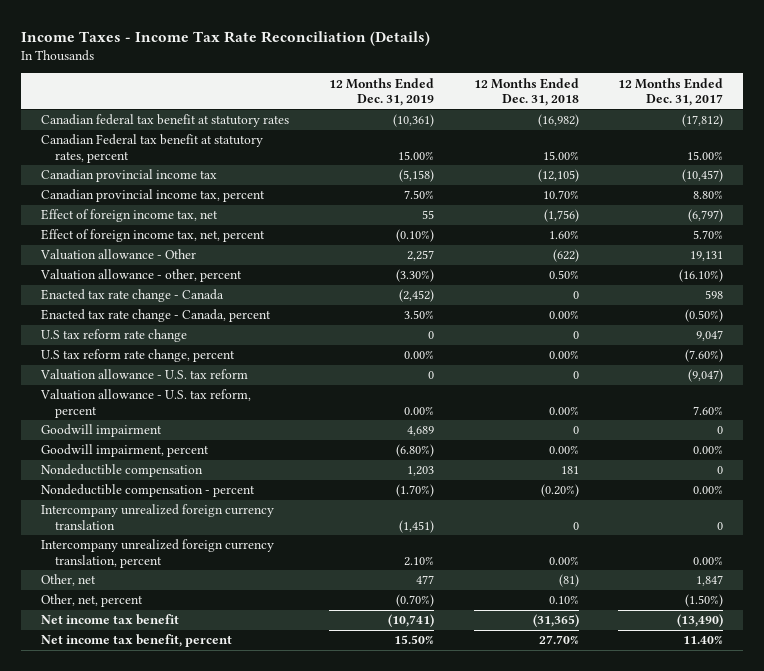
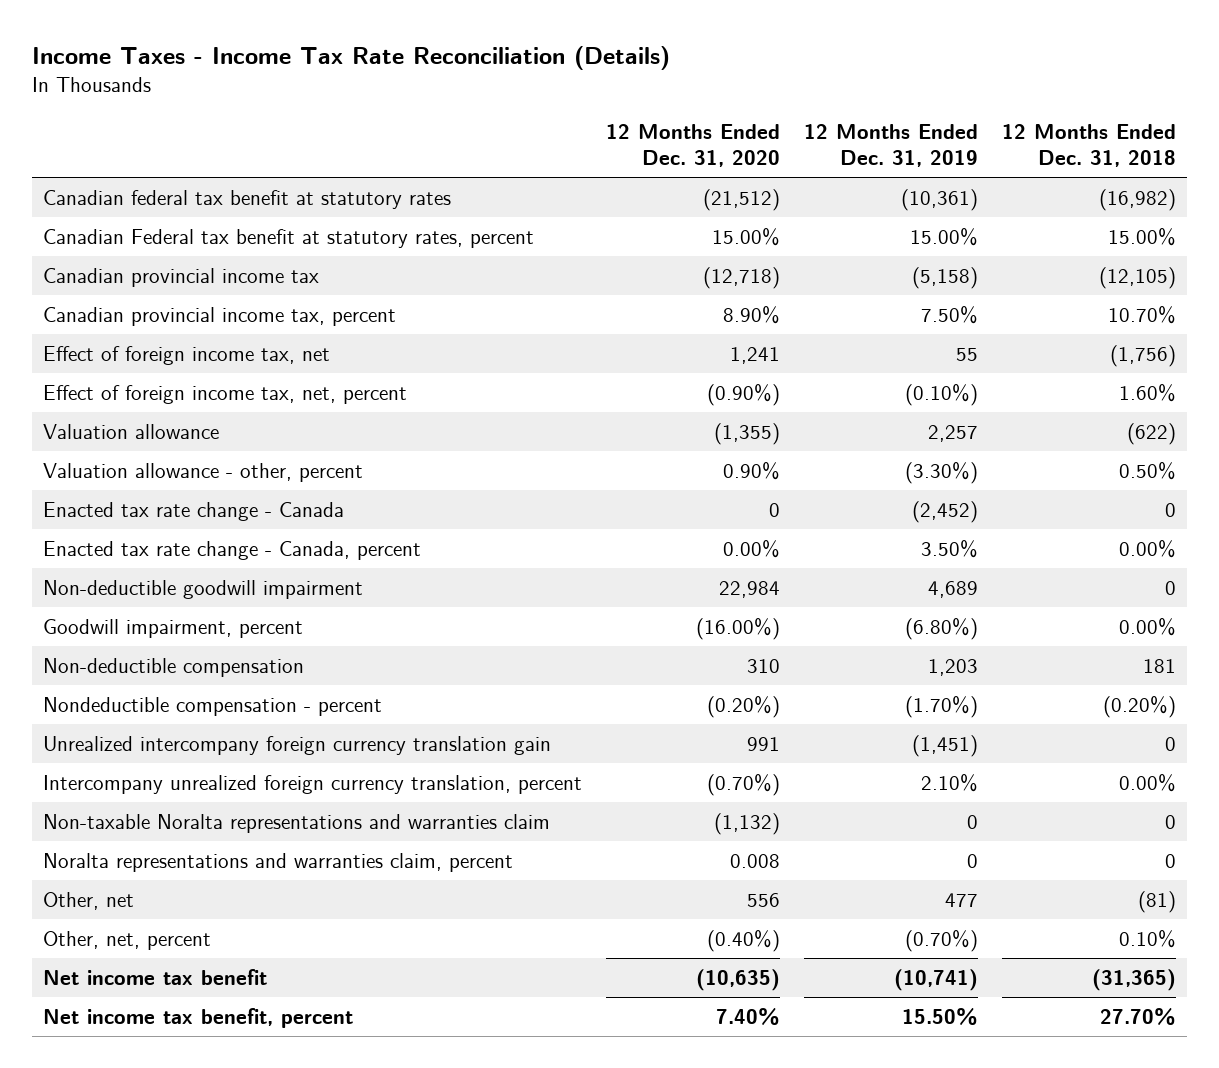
- | 12 Months Ended Dec. 31, 2019 | 12 Months Ended Dec. 31, 2018 | 12 Months Ended Dec. 31, 2017
+ | 12 Months Ended Dec. 31, 2020 | 12 Months Ended Dec. 31, 2019 | 12 Months Ended Dec. 31, 2018
- Valuation allowance - Other | 2,257 | (622) | 19,131
+ Valuation allowance | (1,355) | 2,257 | (622)
- U.S tax reform rate change | 0 | 0 | 9,047
- U.S tax reform rate change, percent | 0.00% | 0.00% | (7.60%)
- Valuation allowance - U.S. tax reform | 0 | 0 | (9,047)
- Valuation allowance - U.S. tax reform, percent | 0.00% | 0.00% | 7.60%
- Goodwill impairment | 4,689 | 0 | 0
+ Non-deductible goodwill impairment | 22,984 | 4,689 | 0
- Nondeductible compensation | 1,203 | 181 | 0
+ Non-deductible compensation | 310 | 1,203 | 181
- Intercompany unrealized foreign currency translation | (1,451) | 0 | 0
+ Unrealized intercompany foreign currency translation gain | 991 | (1,451) | 0
+ Non-taxable Noralta representations and warranties claim | (1,132) | 0 | 0
+ Noralta representations and warranties claim, percent | 0.008 | 0 | 0

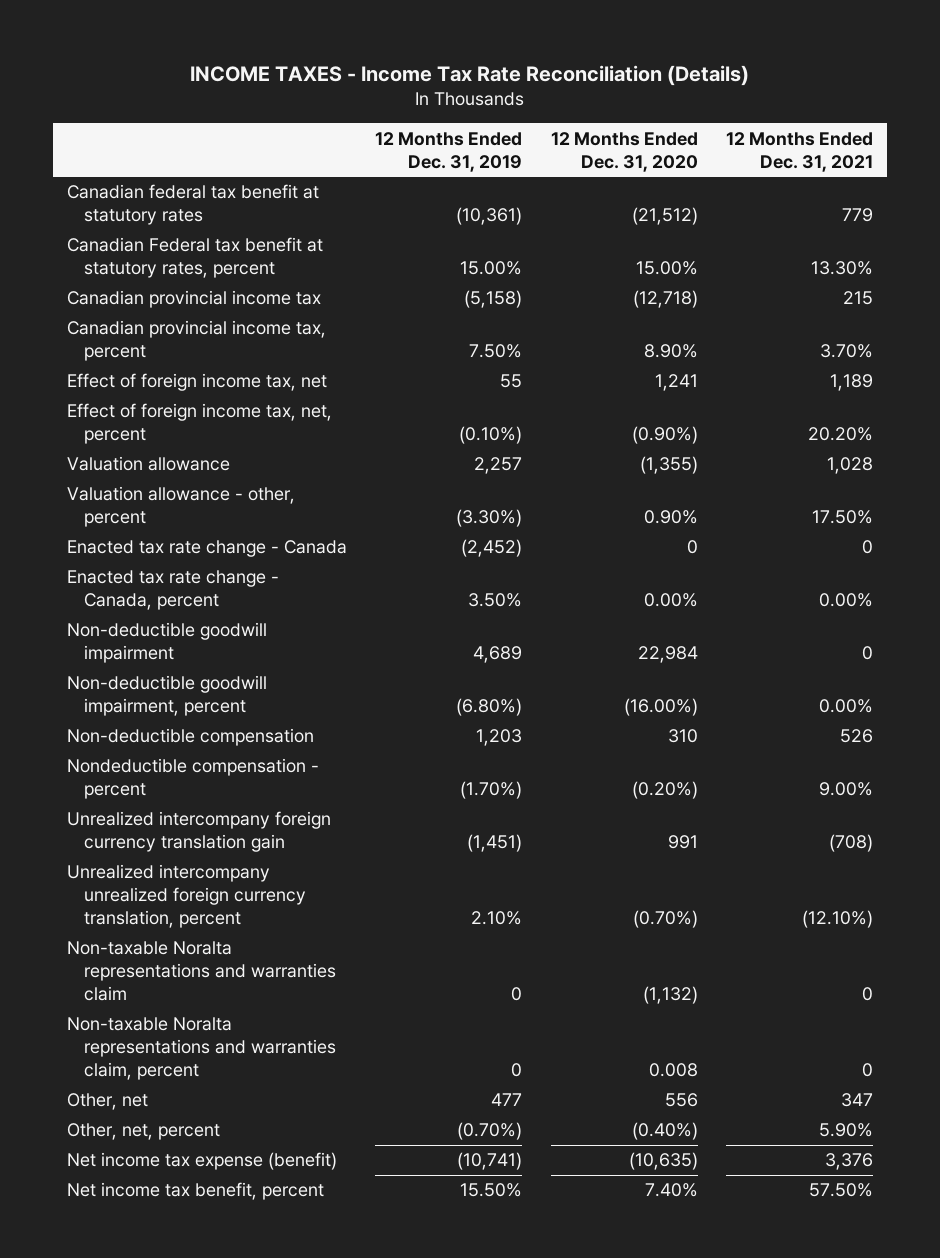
- Income Taxes - Income Tax Rate Reconciliation (Details)
+ INCOME TAXES - Income Tax Rate Reconciliation (Details)
- | 12 Months Ended Dec. 31, 2020 | 12 Months Ended Dec. 31, 2019 | 12 Months Ended Dec. 31, 2018
+ | 12 Months Ended Dec. 31, 2019 | 12 Months Ended Dec. 31, 2020 | 12 Months Ended Dec. 31, 2021
- Goodwill impairment, percent | (16.00%) | (6.80%) | 0.00%
+ Non-deductible goodwill impairment, percent | (6.80%) | (16.00%) | 0.00%
- Intercompany unrealized foreign currency translation, percent | (0.70%) | 2.10% | 0.00%
+ Unrealized intercompany unrealized foreign currency translation, percent | 2.10% | (0.70%) | (12.10%)
- Noralta representations and warranties claim, percent | 0.008 | 0 | 0
+ Non-taxable Noralta representations and warranties claim, percent | 0 | 0.008 | 0
- Net income tax benefit | (10,635) | (10,741) | (31,365)
+ Net income tax expense (benefit) | (10,741) | (10,635) | 3,376

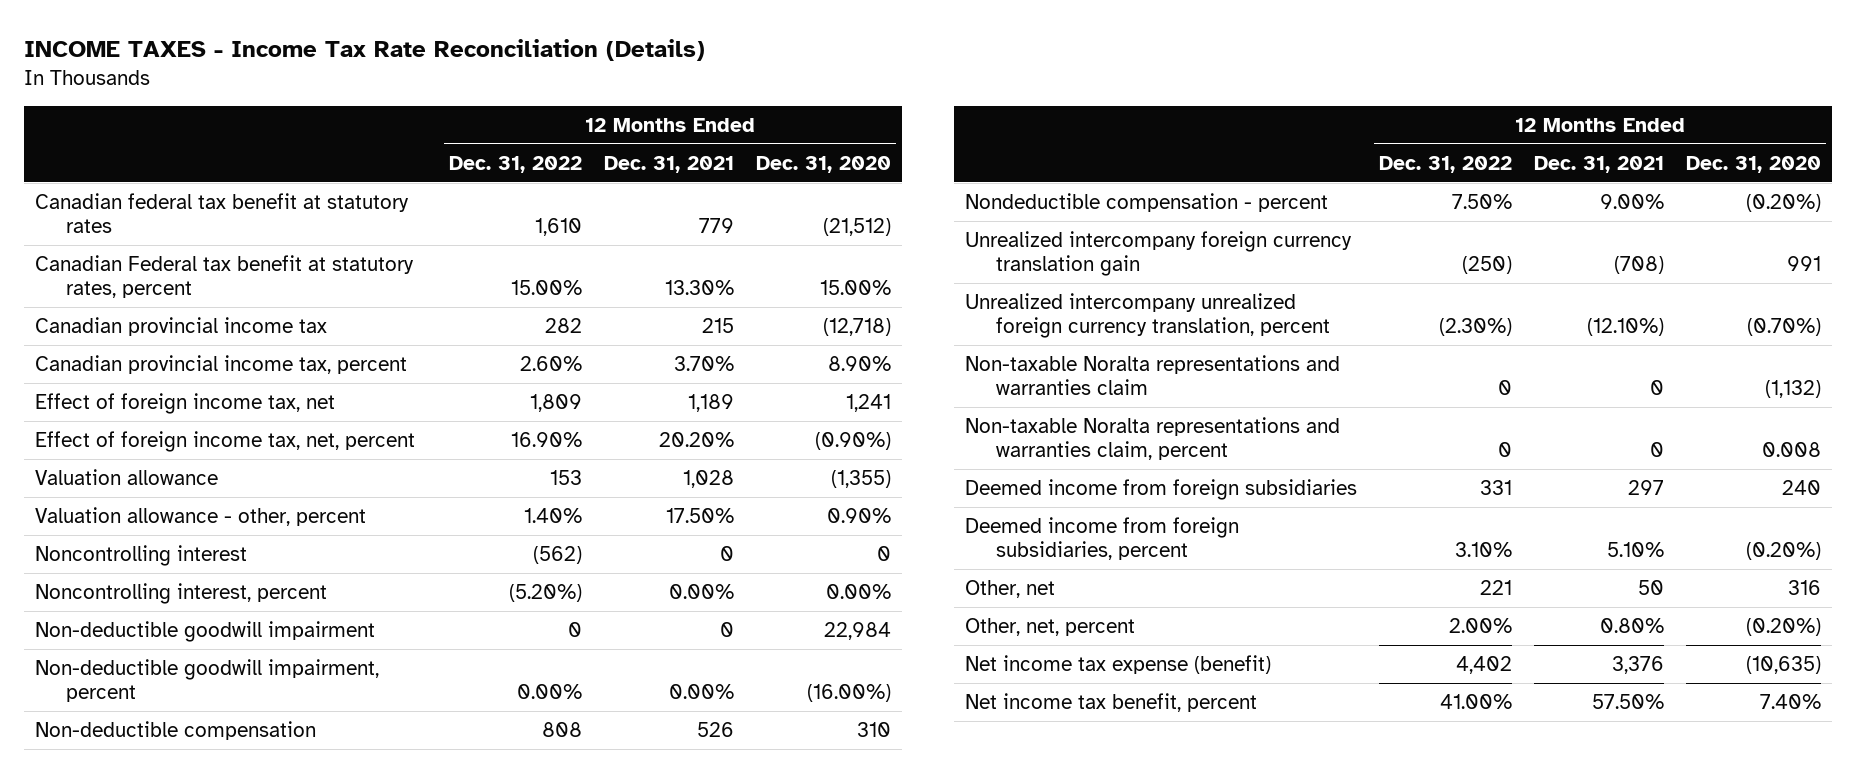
- | 12 Months Ended Dec. 31, 2019 | 12 Months Ended Dec. 31, 2020 | 12 Months Ended Dec. 31, 2021
+ | 12 Months Ended Dec. 31, 2022 | 12 Months Ended Dec. 31, 2021 | 12 Months Ended Dec. 31, 2020
- Enacted tax rate change - Canada | (2,452) | 0 | 0
- Enacted tax rate change - Canada, percent | 3.50% | 0.00% | 0.00%
+ Noncontrolling interest | (562) | 0 | 0
+ Noncontrolling interest, percent | (5.20%) | 0.00% | 0.00%
- Other, net | 477 | 556 | 347
- Other, net, percent | (0.70%) | (0.40%) | 5.90%
+ Deemed income from foreign subsidiaries | 331 | 297 | 240
+ Deemed income from foreign subsidiaries, percent | 3.10% | 5.10% | (0.20%)
+ Other, net | 221 | 50 | 316
+ Other, net, percent | 2.00% | 0.80% | (0.20%)

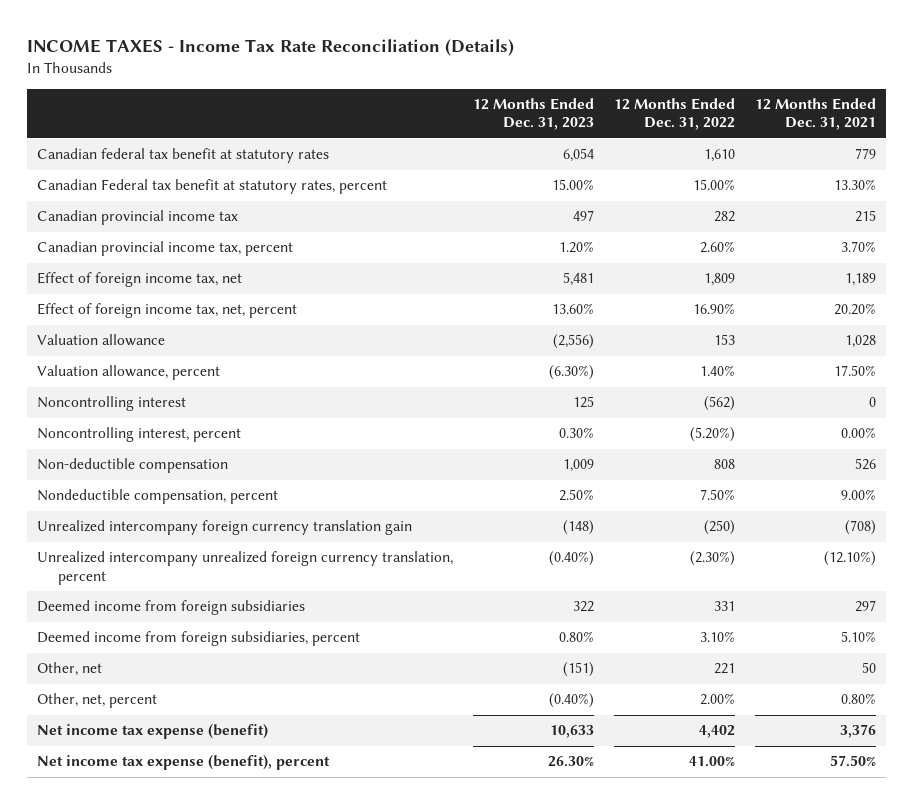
- | 12 Months Ended Dec. 31, 2022 | 12 Months Ended Dec. 31, 2021 | 12 Months Ended Dec. 31, 2020
+ | 12 Months Ended Dec. 31, 2023 | 12 Months Ended Dec. 31, 2022 | 12 Months Ended Dec. 31, 2021
- Valuation allowance - other, percent | 1.40% | 17.50% | 0.90%
+ Valuation allowance, percent | (6.30%) | 1.40% | 17.50%
- Non-deductible goodwill impairment | 0 | 0 | 22,984
- Non-deductible goodwill impairment, percent | 0.00% | 0.00% | (16.00%)
- Nondeductible compensation - percent | 7.50% | 9.00% | (0.20%)
+ Nondeductible compensation, percent | 2.50% | 7.50% | 9.00%
- Non-taxable Noralta representations and warranties claim | 0 | 0 | (1,132)
- Non-taxable Noralta representations and warranties claim, percent | 0 | 0 | 0.008
- Net income tax benefit, percent | 41.00% | 57.50% | 7.40%
+ Net income tax expense (benefit), percent | 26.30% | 41.00% | 57.50%

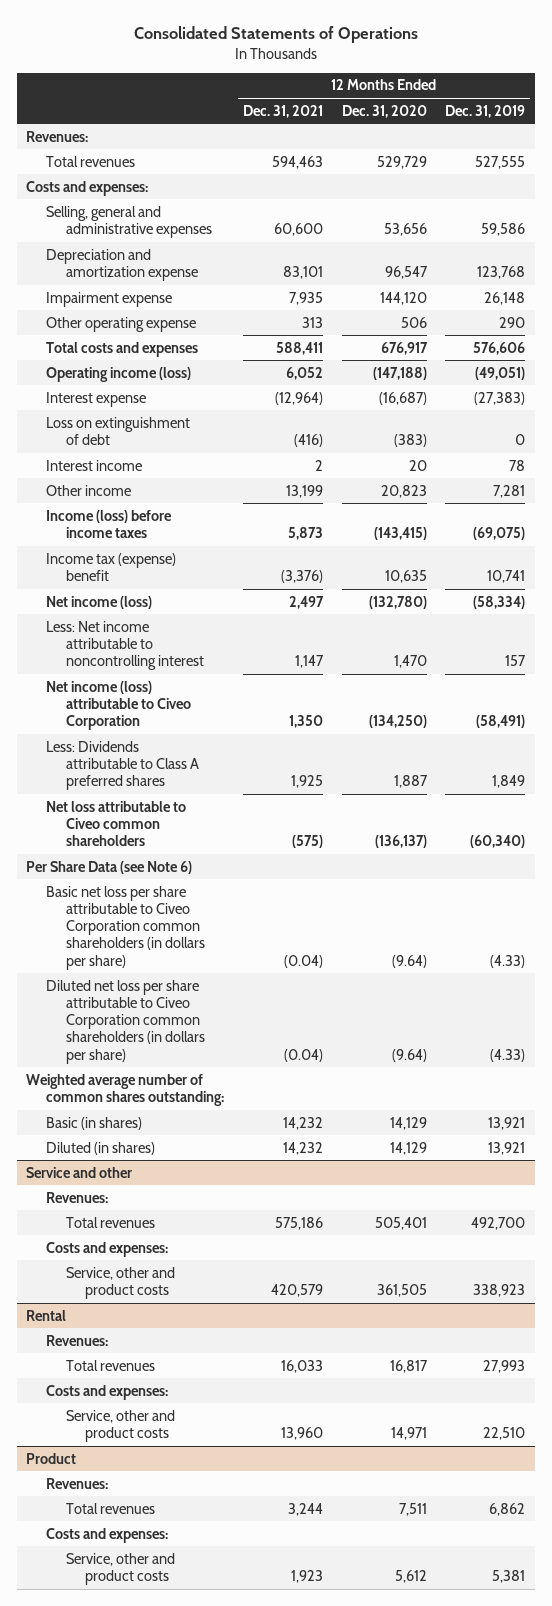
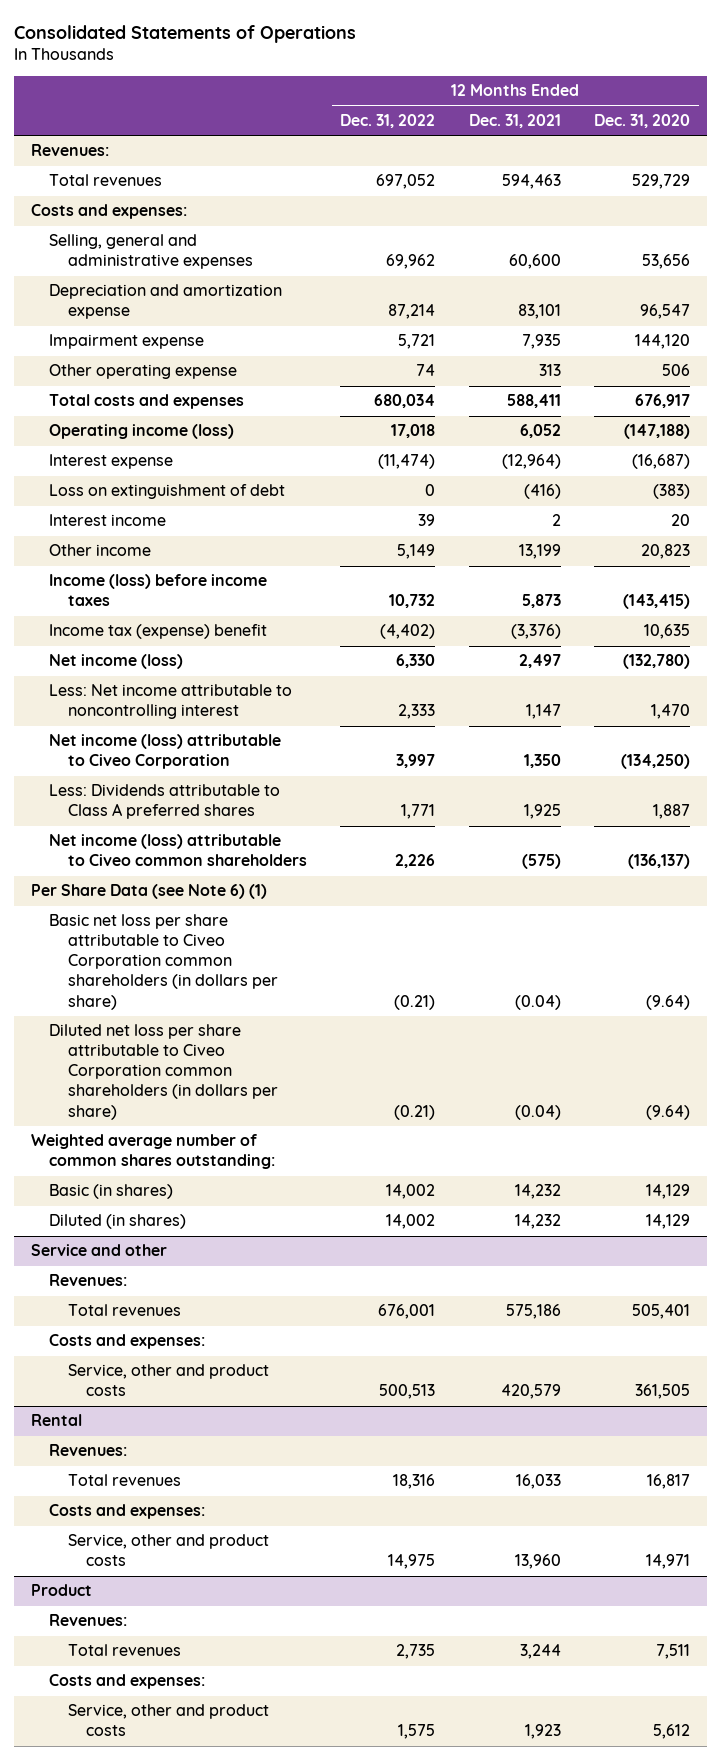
- | 12 Months Ended Dec. 31, 2021 | 12 Months Ended Dec. 31, 2020 | 12 Months Ended Dec. 31, 2019
+ | 12 Months Ended Dec. 31, 2022 | 12 Months Ended Dec. 31, 2021 | 12 Months Ended Dec. 31, 2020
- Net loss attributable to Civeo common shareholders | (575) | (136,137) | (60,340)
- Per Share Data (see Note 6)
+ Net income (loss) attributable to Civeo common shareholders | 2,226 | (575) | (136,137)
+ Per Share Data (see Note 6) (1)

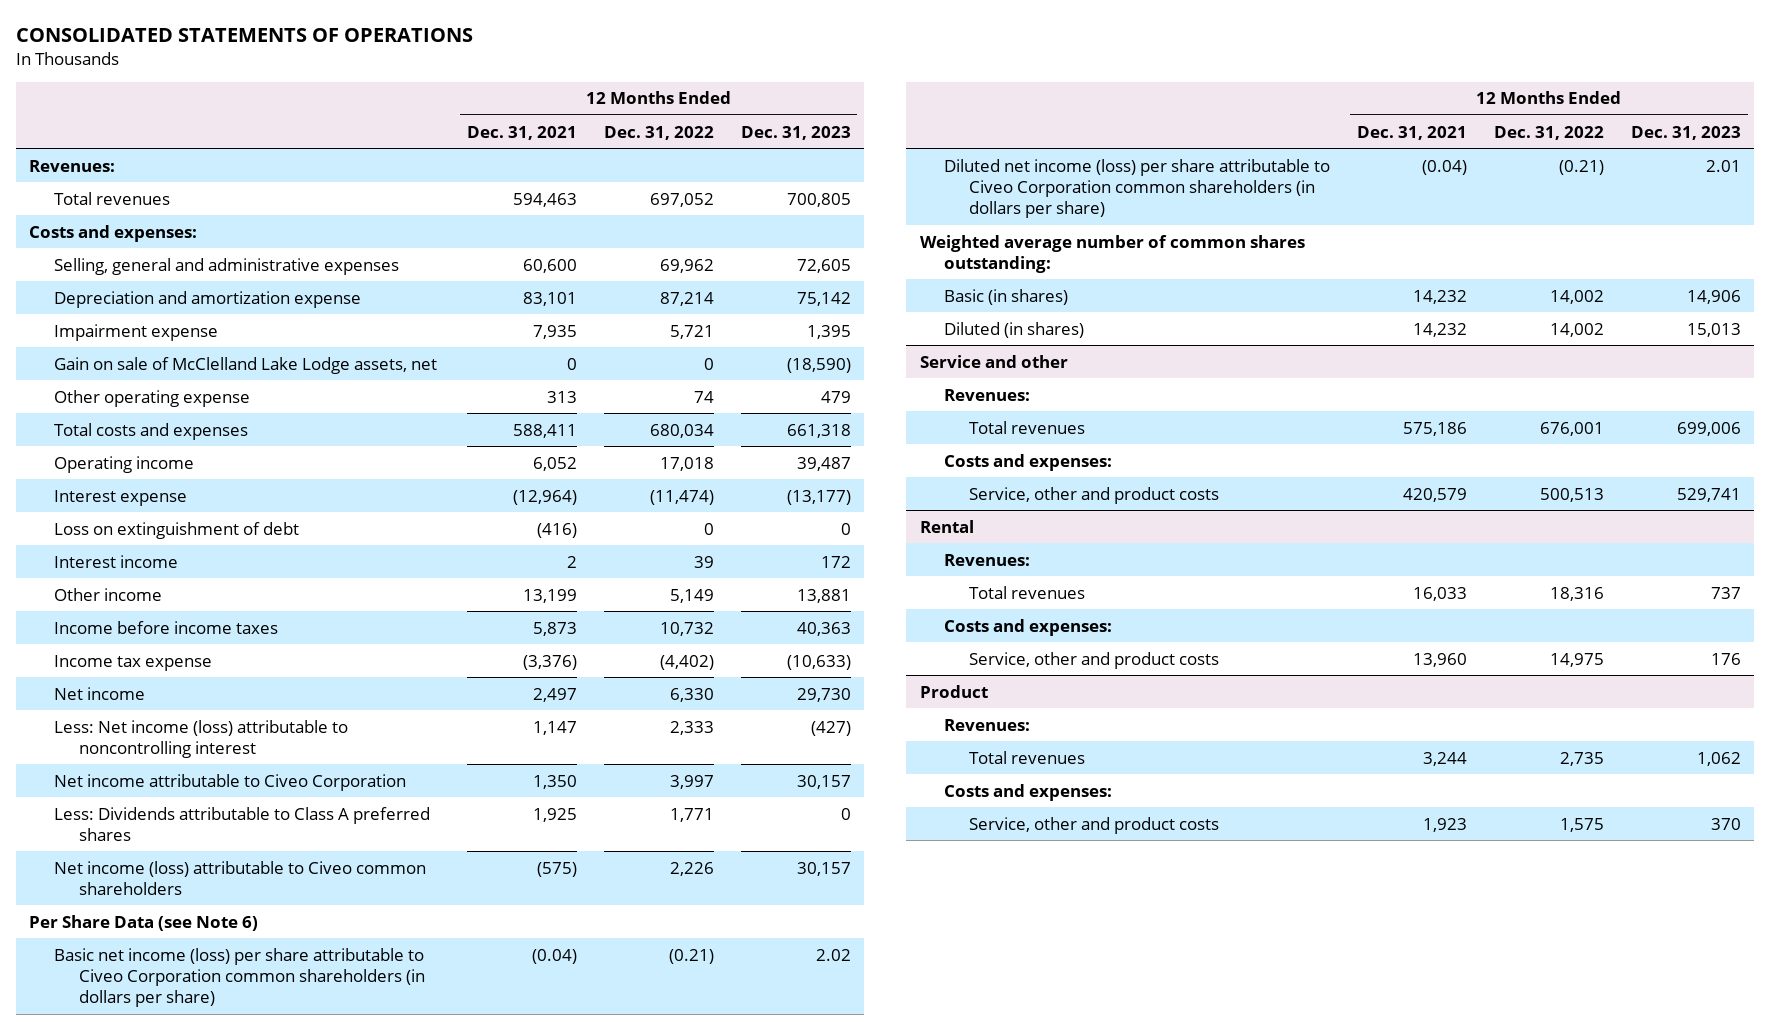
- Consolidated Statements of Operations
+ CONSOLIDATED STATEMENTS OF OPERATIONS
- | 12 Months Ended Dec. 31, 2022 | 12 Months Ended Dec. 31, 2021 | 12 Months Ended Dec. 31, 2020
+ | 12 Months Ended Dec. 31, 2021 | 12 Months Ended Dec. 31, 2022 | 12 Months Ended Dec. 31, 2023
+ Gain on sale of McClelland Lake Lodge assets, net | 0 | 0 | (18,590)
- Operating income (loss) | 17,018 | 6,052 | (147,188)
+ Operating income | 6,052 | 17,018 | 39,487
- Income (loss) before income taxes | 10,732 | 5,873 | (143,415)
- Income tax (expense) benefit | (4,402) | (3,376) | 10,635
- Net income (loss) | 6,330 | 2,497 | (132,780)
- Less: Net income attributable to noncontrolling interest | 2,333 | 1,147 | 1,470
- Net income (loss) attributable to Civeo Corporation | 3,997 | 1,350 | (134,250)
+ Income before income taxes | 5,873 | 10,732 | 40,363
+ Income tax expense | (3,376) | (4,402) | (10,633)
+ Net income | 2,497 | 6,330 | 29,730
+ Less: Net income (loss) attributable to noncontrolling interest | 1,147 | 2,333 | (427)
+ Net income attributable to Civeo Corporation | 1,350 | 3,997 | 30,157
- Per Share Data (see Note 6) (1)
- Basic net loss per share attributable to Civeo Corporation common shareholders (in dollars per share) | (0.21) | (0.04) | (9.64)
- Diluted net loss per share attributable to Civeo Corporation common shareholders (in dollars per share) | (0.21) | (0.04) | (9.64)
+ Per Share Data (see Note 6)
+ Basic net income (loss) per share attributable to Civeo Corporation common shareholders (in dollars per share) | (0.04) | (0.21) | 2.02
+ Diluted net income (loss) per share attributable to Civeo Corporation common shareholders (in dollars per share) | (0.04) | (0.21) | 2.01

